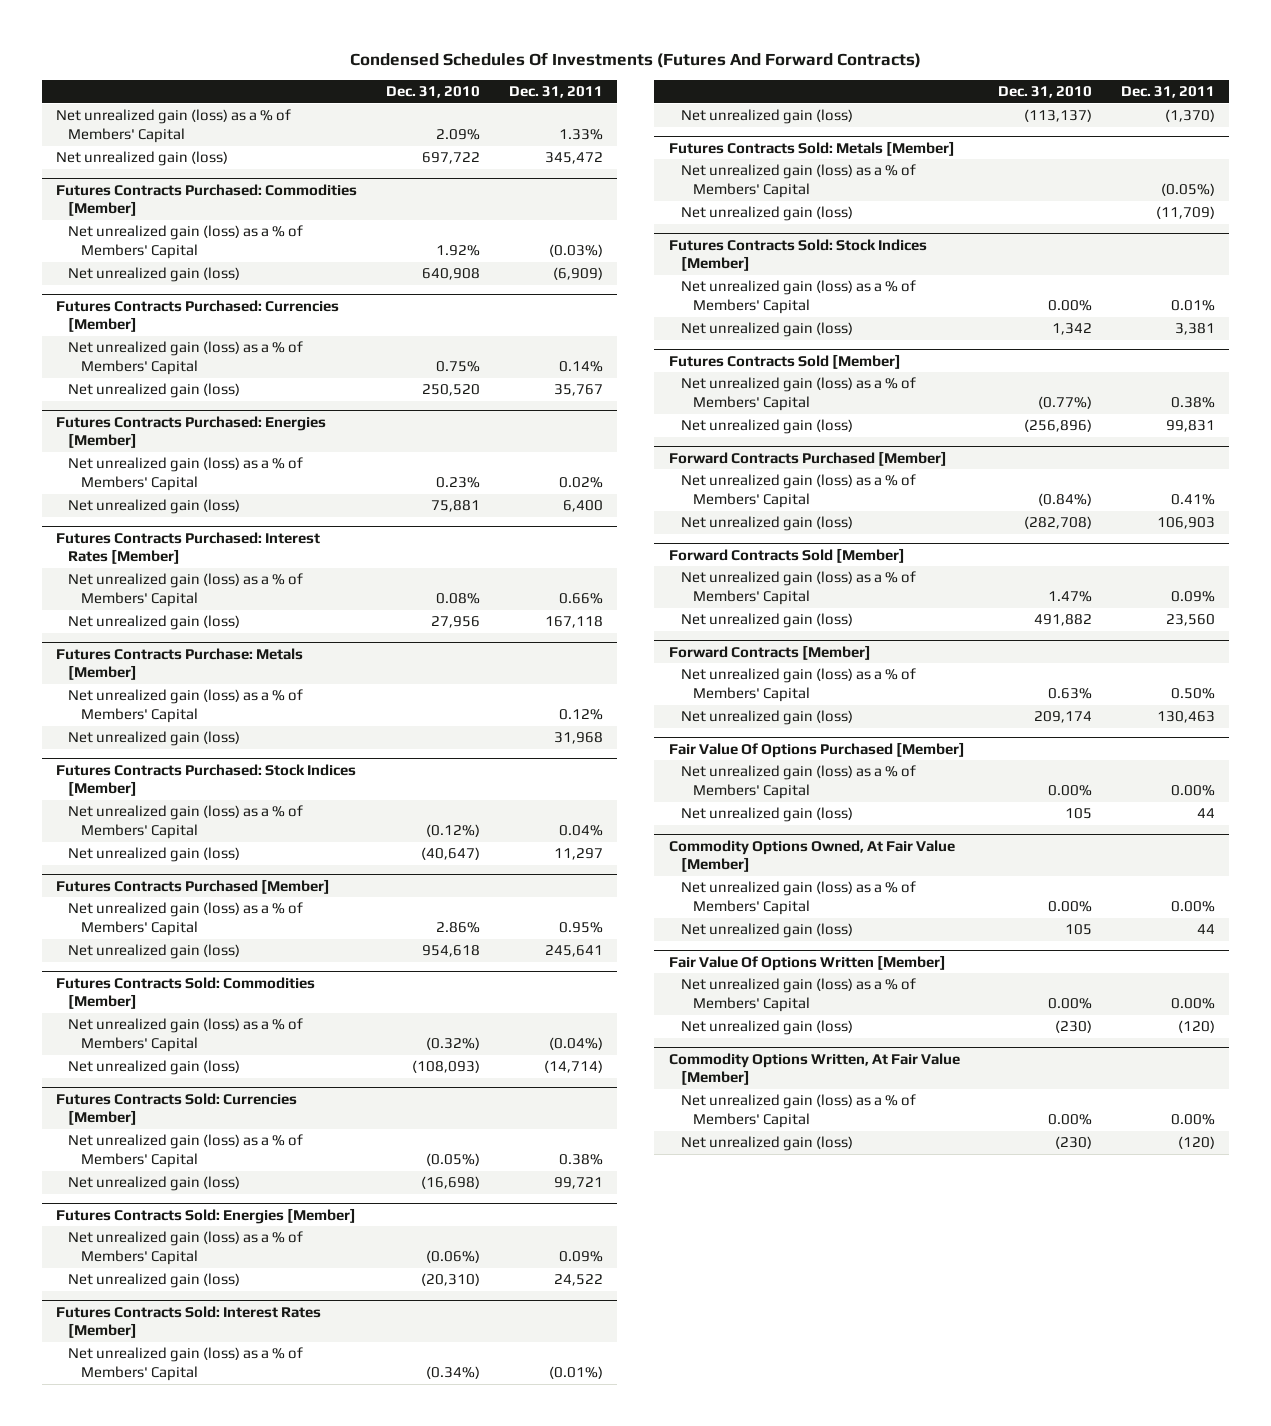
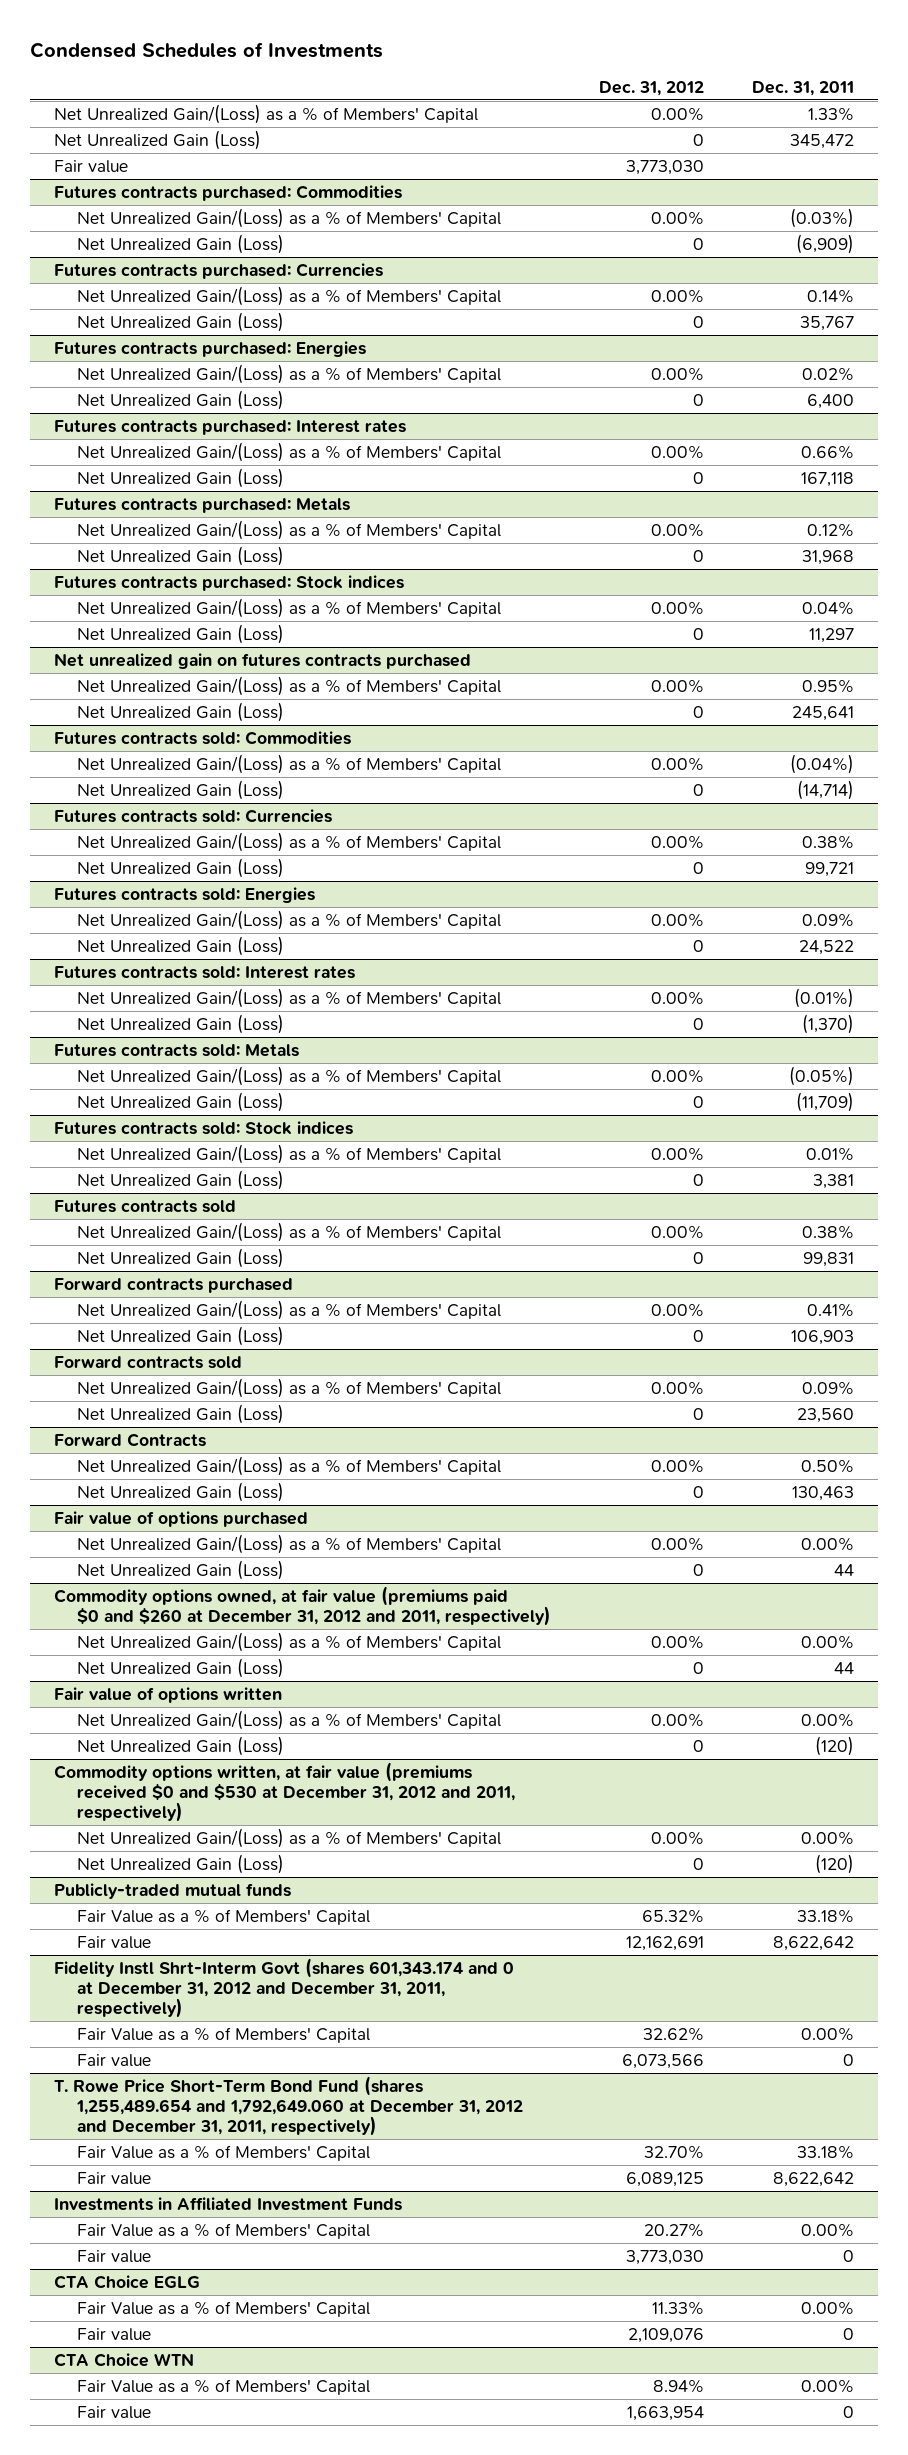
- Condensed Schedules Of Investments (Futures And Forward Contracts)
+ Condensed Schedules of Investments
- | Dec. 31, 2010 | Dec. 31, 2011
+ | Dec. 31, 2012 | Dec. 31, 2011
- Net unrealized gain (loss) as a % of Members' Capital | 2.09% | 1.33%
- Net unrealized gain (loss) | 697,722 | 345,472
- Futures Contracts Purchased: Commodities [Member]
- Net unrealized gain (loss) as a % of Members' Capital | 1.92% | (0.03%)
- Net unrealized gain (loss) | 640,908 | (6,909)
- Futures Contracts Purchased: Currencies [Member]
- Net unrealized gain (loss) as a % of Members' Capital | 0.75% | 0.14%
- Net unrealized gain (loss) | 250,520 | 35,767
- Futures Contracts Purchased: Energies [Member]
- Net unrealized gain (loss) as a % of Members' Capital | 0.23% | 0.02%
- Net unrealized gain (loss) | 75,881 | 6,400
- Futures Contracts Purchased: Interest Rates [Member]
- Net unrealized gain (loss) as a % of Members' Capital | 0.08% | 0.66%
- Net unrealized gain (loss) | 27,956 | 167,118
- Futures Contracts Purchase: Metals [Member]
- Net unrealized gain (loss) as a % of Members' Capital | | 0.12%
- Net unrealized gain (loss) | | 31,968
- Futures Contracts Purchased: Stock Indices [Member]
- Net unrealized gain (loss) as a % of Members' Capital | (0.12%) | 0.04%
- Net unrealized gain (loss) | (40,647) | 11,297
- Futures Contracts Purchased [Member]
- Net unrealized gain (loss) as a % of Members' Capital | 2.86% | 0.95%
- Net unrealized gain (loss) | 954,618 | 245,641
- Futures Contracts Sold: Commodities [Member]
- Net unrealized gain (loss) as a % of Members' Capital | (0.32%) | (0.04%)
- Net unrealized gain (loss) | (108,093) | (14,714)
- Futures Contracts Sold: Currencies [Member]
- Net unrealized gain (loss) as a % of Members' Capital | (0.05%) | 0.38%
- Net unrealized gain (loss) | (16,698) | 99,721
- Futures Contracts Sold: Energies [Member]
- Net unrealized gain (loss) as a % of Members' Capital | (0.06%) | 0.09%
- Net unrealized gain (loss) | (20,310) | 24,522
- Futures Contracts Sold: Interest Rates [Member]
- Net unrealized gain (loss) as a % of Members' Capital | (0.34%) | (0.01%)
- Net unrealized gain (loss) | (113,137) | (1,370)
- Futures Contracts Sold: Metals [Member]
- Net unrealized gain (loss) as a % of Members' Capital | | (0.05%)
- Net unrealized gain (loss) | | (11,709)
- Futures Contracts Sold: Stock Indices [Member]
- Net unrealized gain (loss) as a % of Members' Capital | 0.00% | 0.01%
- Net unrealized gain (loss) | 1,342 | 3,381
- Futures Contracts Sold [Member]
- Net unrealized gain (loss) as a % of Members' Capital | (0.77%) | 0.38%
- Net unrealized gain (loss) | (256,896) | 99,831
- Forward Contracts Purchased [Member]
- Net unrealized gain (loss) as a % of Members' Capital | (0.84%) | 0.41%
- Net unrealized gain (loss) | (282,708) | 106,903
- Forward Contracts Sold [Member]
- Net unrealized gain (loss) as a % of Members' Capital | 1.47% | 0.09%
- Net unrealized gain (loss) | 491,882 | 23,560
- Forward Contracts [Member]
- Net unrealized gain (loss) as a % of Members' Capital | 0.63% | 0.50%
- Net unrealized gain (loss) | 209,174 | 130,463
- Fair Value Of Options Purchased [Member]
- Net unrealized gain (loss) as a % of Members' Capital | 0.00% | 0.00%
- Net unrealized gain (loss) | 105 | 44
- Commodity Options Owned, At Fair Value [Member]
- Net unrealized gain (loss) as a % of Members' Capital | 0.00% | 0.00%
- Net unrealized gain (loss) | 105 | 44
- Fair Value Of Options Written [Member]
- Net unrealized gain (loss) as a % of Members' Capital | 0.00% | 0.00%
- Net unrealized gain (loss) | (230) | (120)
- Commodity Options Written, At Fair Value [Member]
- Net unrealized gain (loss) as a % of Members' Capital | 0.00% | 0.00%
- Net unrealized gain (loss) | (230) | (120)
+ Net Unrealized Gain/(Loss) as a % of Members' Capital | 0.00% | 1.33%
+ Net Unrealized Gain (Loss) | 0 | 345,472
+ Fair value | 3,773,030 |
+ Futures contracts purchased: Commodities
+ Net Unrealized Gain/(Loss) as a % of Members' Capital | 0.00% | (0.03%)
+ Net Unrealized Gain (Loss) | 0 | (6,909)
+ Futures contracts purchased: Currencies
+ Net Unrealized Gain/(Loss) as a % of Members' Capital | 0.00% | 0.14%
+ Net Unrealized Gain (Loss) | 0 | 35,767
+ Futures contracts purchased: Energies
+ Net Unrealized Gain/(Loss) as a % of Members' Capital | 0.00% | 0.02%
+ Net Unrealized Gain (Loss) | 0 | 6,400
+ Futures contracts purchased: Interest rates
+ Net Unrealized Gain/(Loss) as a % of Members' Capital | 0.00% | 0.66%
+ Net Unrealized Gain (Loss) | 0 | 167,118
+ Futures contracts purchased: Metals
+ Net Unrealized Gain/(Loss) as a % of Members' Capital | 0.00% | 0.12%
+ Net Unrealized Gain (Loss) | 0 | 31,968
+ Futures contracts purchased: Stock indices
+ Net Unrealized Gain/(Loss) as a % of Members' Capital | 0.00% | 0.04%
+ Net Unrealized Gain (Loss) | 0 | 11,297
+ Net unrealized gain on futures contracts purchased
+ Net Unrealized Gain/(Loss) as a % of Members' Capital | 0.00% | 0.95%
+ Net Unrealized Gain (Loss) | 0 | 245,641
+ Futures contracts sold: Commodities
+ Net Unrealized Gain/(Loss) as a % of Members' Capital | 0.00% | (0.04%)
+ Net Unrealized Gain (Loss) | 0 | (14,714)
+ Futures contracts sold: Currencies
+ Net Unrealized Gain/(Loss) as a % of Members' Capital | 0.00% | 0.38%
+ Net Unrealized Gain (Loss) | 0 | 99,721
+ Futures contracts sold: Energies
+ Net Unrealized Gain/(Loss) as a % of Members' Capital | 0.00% | 0.09%
+ Net Unrealized Gain (Loss) | 0 | 24,522
+ Futures contracts sold: Interest rates
+ Net Unrealized Gain/(Loss) as a % of Members' Capital | 0.00% | (0.01%)
+ Net Unrealized Gain (Loss) | 0 | (1,370)
+ Futures contracts sold: Metals
+ Net Unrealized Gain/(Loss) as a % of Members' Capital | 0.00% | (0.05%)
+ Net Unrealized Gain (Loss) | 0 | (11,709)
+ Futures contracts sold: Stock indices
+ Net Unrealized Gain/(Loss) as a % of Members' Capital | 0.00% | 0.01%
+ Net Unrealized Gain (Loss) | 0 | 3,381
+ Futures contracts sold
+ Net Unrealized Gain/(Loss) as a % of Members' Capital | 0.00% | 0.38%
+ Net Unrealized Gain (Loss) | 0 | 99,831
+ Forward contracts purchased
+ Net Unrealized Gain/(Loss) as a % of Members' Capital | 0.00% | 0.41%
+ Net Unrealized Gain (Loss) | 0 | 106,903
+ Forward contracts sold
+ Net Unrealized Gain/(Loss) as a % of Members' Capital | 0.00% | 0.09%
+ Net Unrealized Gain (Loss) | 0 | 23,560
+ Forward Contracts
+ Net Unrealized Gain/(Loss) as a % of Members' Capital | 0.00% | 0.50%
+ Net Unrealized Gain (Loss) | 0 | 130,463
+ Fair value of options purchased
+ Net Unrealized Gain/(Loss) as a % of Members' Capital | 0.00% | 0.00%
+ Net Unrealized Gain (Loss) | 0 | 44
+ Commodity options owned, at fair value (premiums paid $0 and $260 at December 31, 2012 and 2011, respectively)
+ Net Unrealized Gain/(Loss) as a % of Members' Capital | 0.00% | 0.00%
+ Net Unrealized Gain (Loss) | 0 | 44
+ Fair value of options written
+ Net Unrealized Gain/(Loss) as a % of Members' Capital | 0.00% | 0.00%
+ Net Unrealized Gain (Loss) | 0 | (120)
+ Commodity options written, at fair value (premiums received $0 and $530 at December 31, 2012 and 2011, respectively)
+ Net Unrealized Gain/(Loss) as a % of Members' Capital | 0.00% | 0.00%
+ Net Unrealized Gain (Loss) | 0 | (120)
+ Publicly-traded mutual funds
+ Fair Value as a % of Members' Capital | 65.32% | 33.18%
+ Fair value | 12,162,691 | 8,622,642
+ Fidelity Instl Shrt-Interm Govt (shares 601,343.174 and 0 at December 31, 2012 and December 31, 2011, respectively)
+ Fair Value as a % of Members' Capital | 32.62% | 0.00%
+ Fair value | 6,073,566 | 0
+ T. Rowe Price Short-Term Bond Fund (shares 1,255,489.654 and 1,792,649.060 at December 31, 2012 and December 31, 2011, respectively)
+ Fair Value as a % of Members' Capital | 32.70% | 33.18%
+ Fair value | 6,089,125 | 8,622,642
+ Investments in Affiliated Investment Funds
+ Fair Value as a % of Members' Capital | 20.27% | 0.00%
+ Fair value | 3,773,030 | 0
+ CTA Choice EGLG
+ Fair Value as a % of Members' Capital | 11.33% | 0.00%
+ Fair value | 2,109,076 | 0
+ CTA Choice WTN
+ Fair Value as a % of Members' Capital | 8.94% | 0.00%
+ Fair value | 1,663,954 | 0

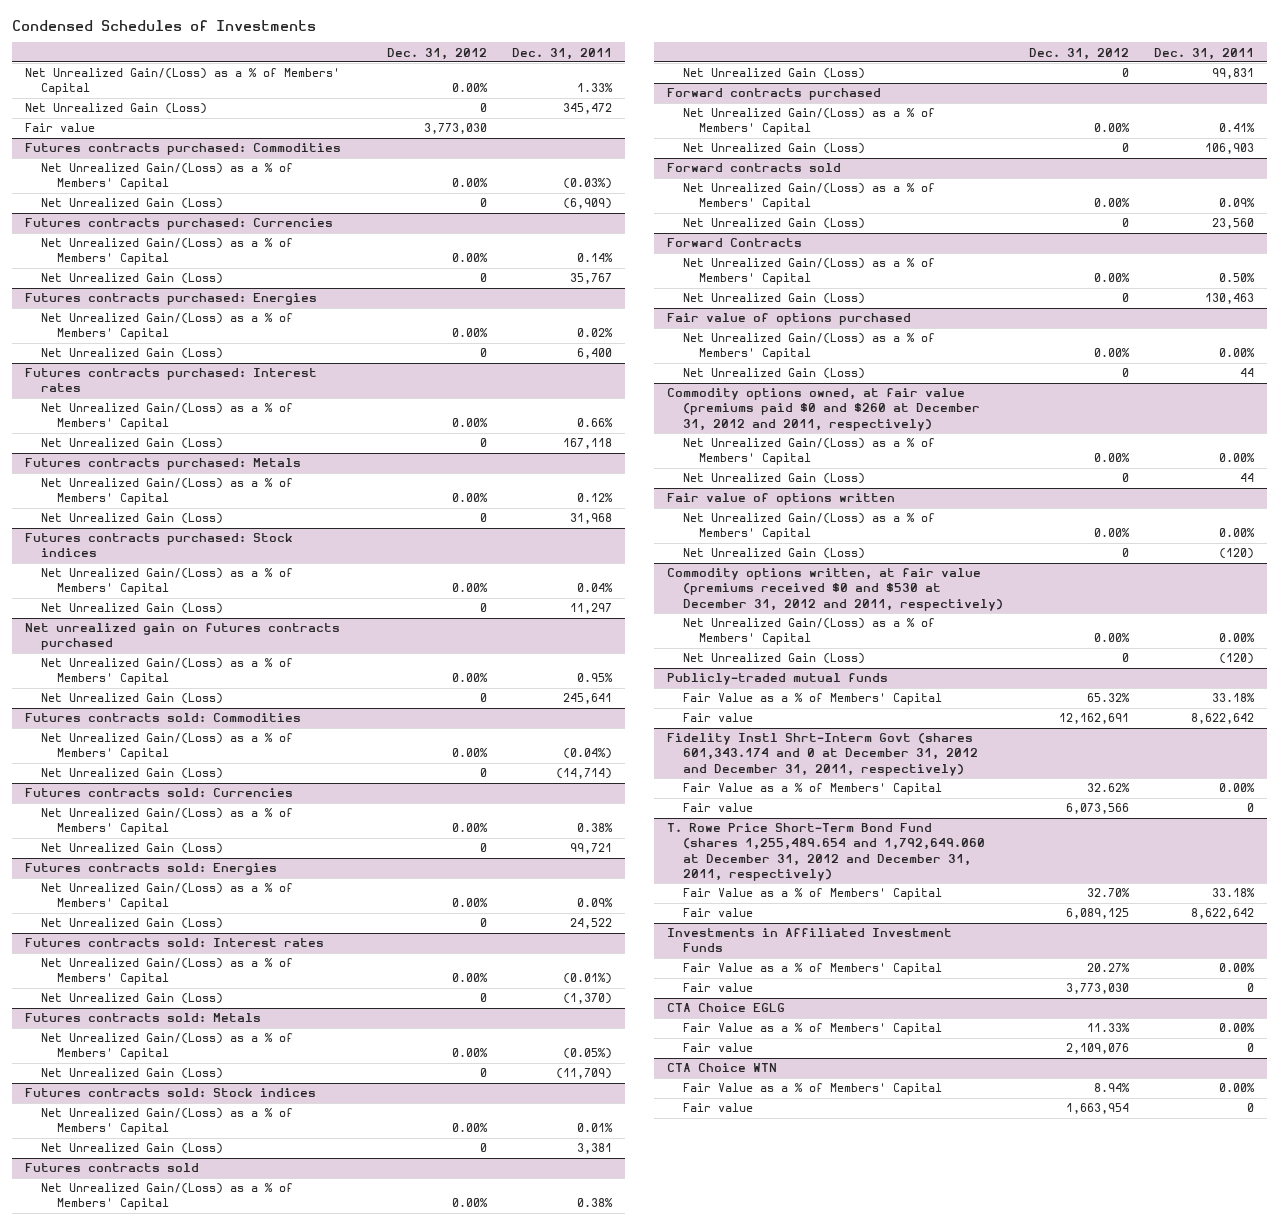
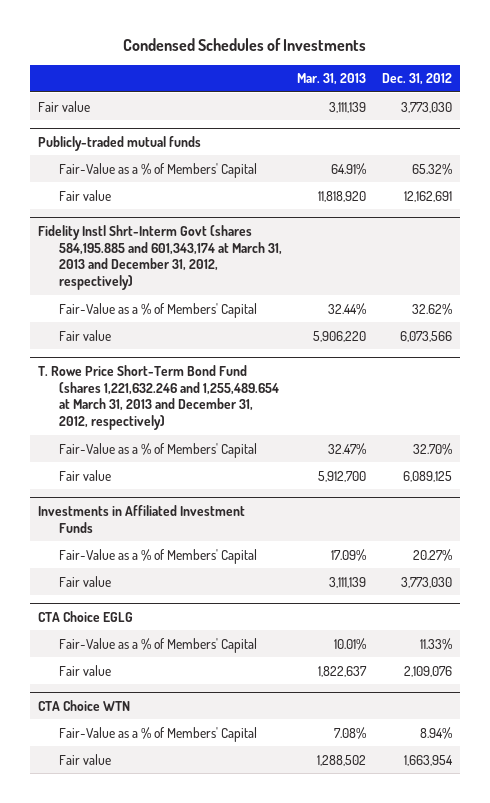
- | Dec. 31, 2012 | Dec. 31, 2011
+ | Mar. 31, 2013 | Dec. 31, 2012
- Net Unrealized Gain/(Loss) as a % of Members' Capital | 0.00% | 1.33%
- Net Unrealized Gain (Loss) | 0 | 345,472
- Futures contracts purchased: Commodities
- Net Unrealized Gain/(Loss) as a % of Members' Capital | 0.00% | (0.03%)
- Net Unrealized Gain (Loss) | 0 | (6,909)
- Futures contracts purchased: Currencies
- Net Unrealized Gain/(Loss) as a % of Members' Capital | 0.00% | 0.14%
- Net Unrealized Gain (Loss) | 0 | 35,767
- Futures contracts purchased: Energies
- Net Unrealized Gain/(Loss) as a % of Members' Capital | 0.00% | 0.02%
- Net Unrealized Gain (Loss) | 0 | 6,400
- Futures contracts purchased: Interest rates
- Net Unrealized Gain/(Loss) as a % of Members' Capital | 0.00% | 0.66%
- Net Unrealized Gain (Loss) | 0 | 167,118
- Futures contracts purchased: Metals
- Net Unrealized Gain/(Loss) as a % of Members' Capital | 0.00% | 0.12%
- Net Unrealized Gain (Loss) | 0 | 31,968
- Futures contracts purchased: Stock indices
- Net Unrealized Gain/(Loss) as a % of Members' Capital | 0.00% | 0.04%
- Net Unrealized Gain (Loss) | 0 | 11,297
- Net unrealized gain on futures contracts purchased
- Net Unrealized Gain/(Loss) as a % of Members' Capital | 0.00% | 0.95%
- Net Unrealized Gain (Loss) | 0 | 245,641
- Futures contracts sold: Commodities
- Net Unrealized Gain/(Loss) as a % of Members' Capital | 0.00% | (0.04%)
- Net Unrealized Gain (Loss) | 0 | (14,714)
- Futures contracts sold: Currencies
- Net Unrealized Gain/(Loss) as a % of Members' Capital | 0.00% | 0.38%
- Net Unrealized Gain (Loss) | 0 | 99,721
- Futures contracts sold: Energies
- Net Unrealized Gain/(Loss) as a % of Members' Capital | 0.00% | 0.09%
- Net Unrealized Gain (Loss) | 0 | 24,522
- Futures contracts sold: Interest rates
- Net Unrealized Gain/(Loss) as a % of Members' Capital | 0.00% | (0.01%)
- Net Unrealized Gain (Loss) | 0 | (1,370)
- Futures contracts sold: Metals
- Net Unrealized Gain/(Loss) as a % of Members' Capital | 0.00% | (0.05%)
- Net Unrealized Gain (Loss) | 0 | (11,709)
- Futures contracts sold: Stock indices
- Net Unrealized Gain/(Loss) as a % of Members' Capital | 0.00% | 0.01%
- Net Unrealized Gain (Loss) | 0 | 3,381
- Futures contracts sold
- Net Unrealized Gain/(Loss) as a % of Members' Capital | 0.00% | 0.38%
- Net Unrealized Gain (Loss) | 0 | 99,831
- Forward contracts purchased
- Net Unrealized Gain/(Loss) as a % of Members' Capital | 0.00% | 0.41%
- Net Unrealized Gain (Loss) | 0 | 106,903
- Forward contracts sold
- Net Unrealized Gain/(Loss) as a % of Members' Capital | 0.00% | 0.09%
- Net Unrealized Gain (Loss) | 0 | 23,560
- Forward Contracts
- Net Unrealized Gain/(Loss) as a % of Members' Capital | 0.00% | 0.50%
- Net Unrealized Gain (Loss) | 0 | 130,463
- Fair value of options purchased
- Net Unrealized Gain/(Loss) as a % of Members' Capital | 0.00% | 0.00%
- Net Unrealized Gain (Loss) | 0 | 44
- Commodity options owned, at fair value (premiums paid $0 and $260 at December 31, 2012 and 2011, respectively)
- Net Unrealized Gain/(Loss) as a % of Members' Capital | 0.00% | 0.00%
- Net Unrealized Gain (Loss) | 0 | 44
- Fair value of options written
- Net Unrealized Gain/(Loss) as a % of Members' Capital | 0.00% | 0.00%
- Net Unrealized Gain (Loss) | 0 | (120)
- Commodity options written, at fair value (premiums received $0 and $530 at December 31, 2012 and 2011, respectively)
- Net Unrealized Gain/(Loss) as a % of Members' Capital | 0.00% | 0.00%
- Net Unrealized Gain (Loss) | 0 | (120)
@ Publicly-traded mutual funds
- Fair Value as a % of Members' Capital | 65.32% | 33.18%
+ Fair-Value as a % of Members' Capital | 64.91% | 65.32%
- Fidelity Instl Shrt-Interm Govt (shares 601,343.174 and 0 at December 31, 2012 and December 31, 2011, respectively)
- Fair Value as a % of Members' Capital | 32.62% | 0.00%
+ Fidelity Instl Shrt-Interm Govt (shares 584,195.885 and 601,343,174 at March 31, 2013 and December 31, 2012, respectively)
+ Fair-Value as a % of Members' Capital | 32.44% | 32.62%
- T. Rowe Price Short-Term Bond Fund (shares 1,255,489.654 and 1,792,649.060 at December 31, 2012 and December 31, 2011, respectively)
- Fair Value as a % of Members' Capital | 32.70% | 33.18%
+ T. Rowe Price Short-Term Bond Fund (shares 1,221,632.246 and 1,255,489.654 at March 31, 2013 and December 31, 2012, respectively)
+ Fair-Value as a % of Members' Capital | 32.47% | 32.70%
@ Investments in Affiliated Investment Funds
- Fair Value as a % of Members' Capital | 20.27% | 0.00%
+ Fair-Value as a % of Members' Capital | 17.09% | 20.27%
@ CTA Choice EGLG
- Fair Value as a % of Members' Capital | 11.33% | 0.00%
+ Fair-Value as a % of Members' Capital | 10.01% | 11.33%
@ CTA Choice WTN
- Fair Value as a % of Members' Capital | 8.94% | 0.00%
+ Fair-Value as a % of Members' Capital | 7.08% | 8.94%

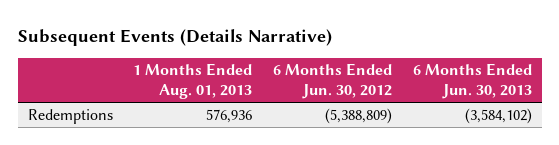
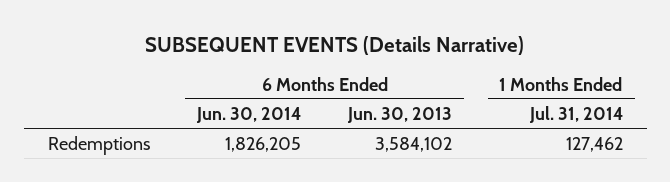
- Subsequent Events (Details Narrative)
+ SUBSEQUENT EVENTS (Details Narrative)
- | 1 Months Ended Aug. 01, 2013 | 6 Months Ended Jun. 30, 2012 | 6 Months Ended Jun. 30, 2013
+ | 6 Months Ended Jun. 30, 2014 | 6 Months Ended Jun. 30, 2013 | 1 Months Ended Jul. 31, 2014
- Redemptions | 576,936 | (5,388,809) | (3,584,102)
+ Redemptions | 1,826,205 | 3,584,102 | 127,462

